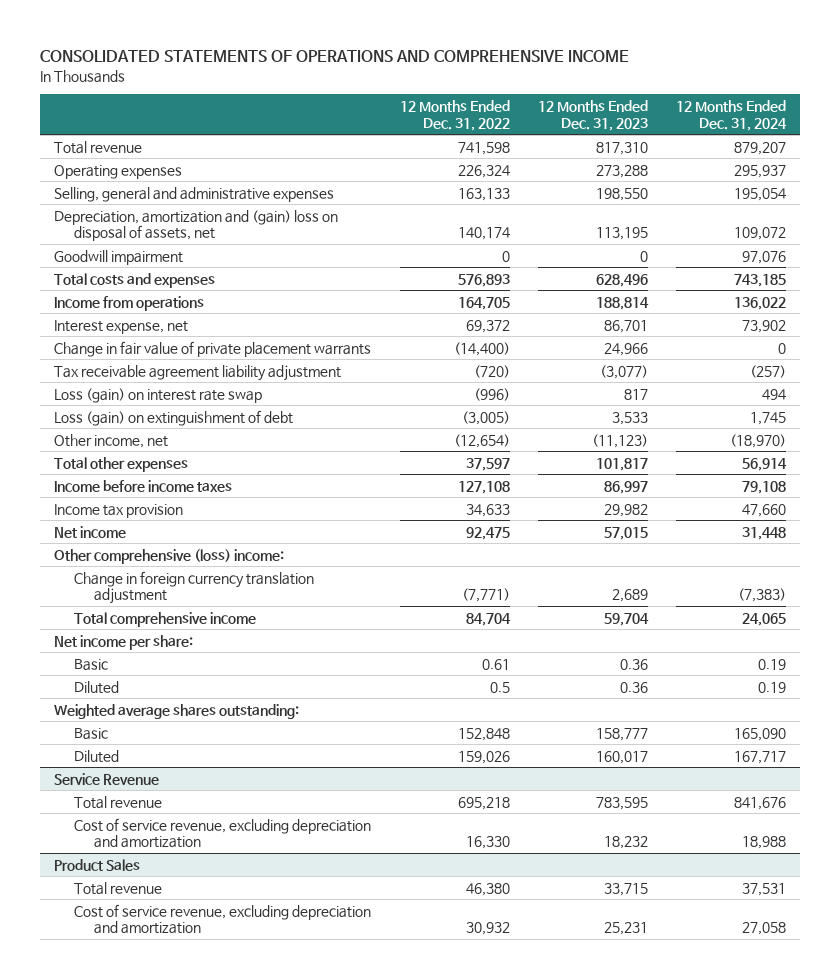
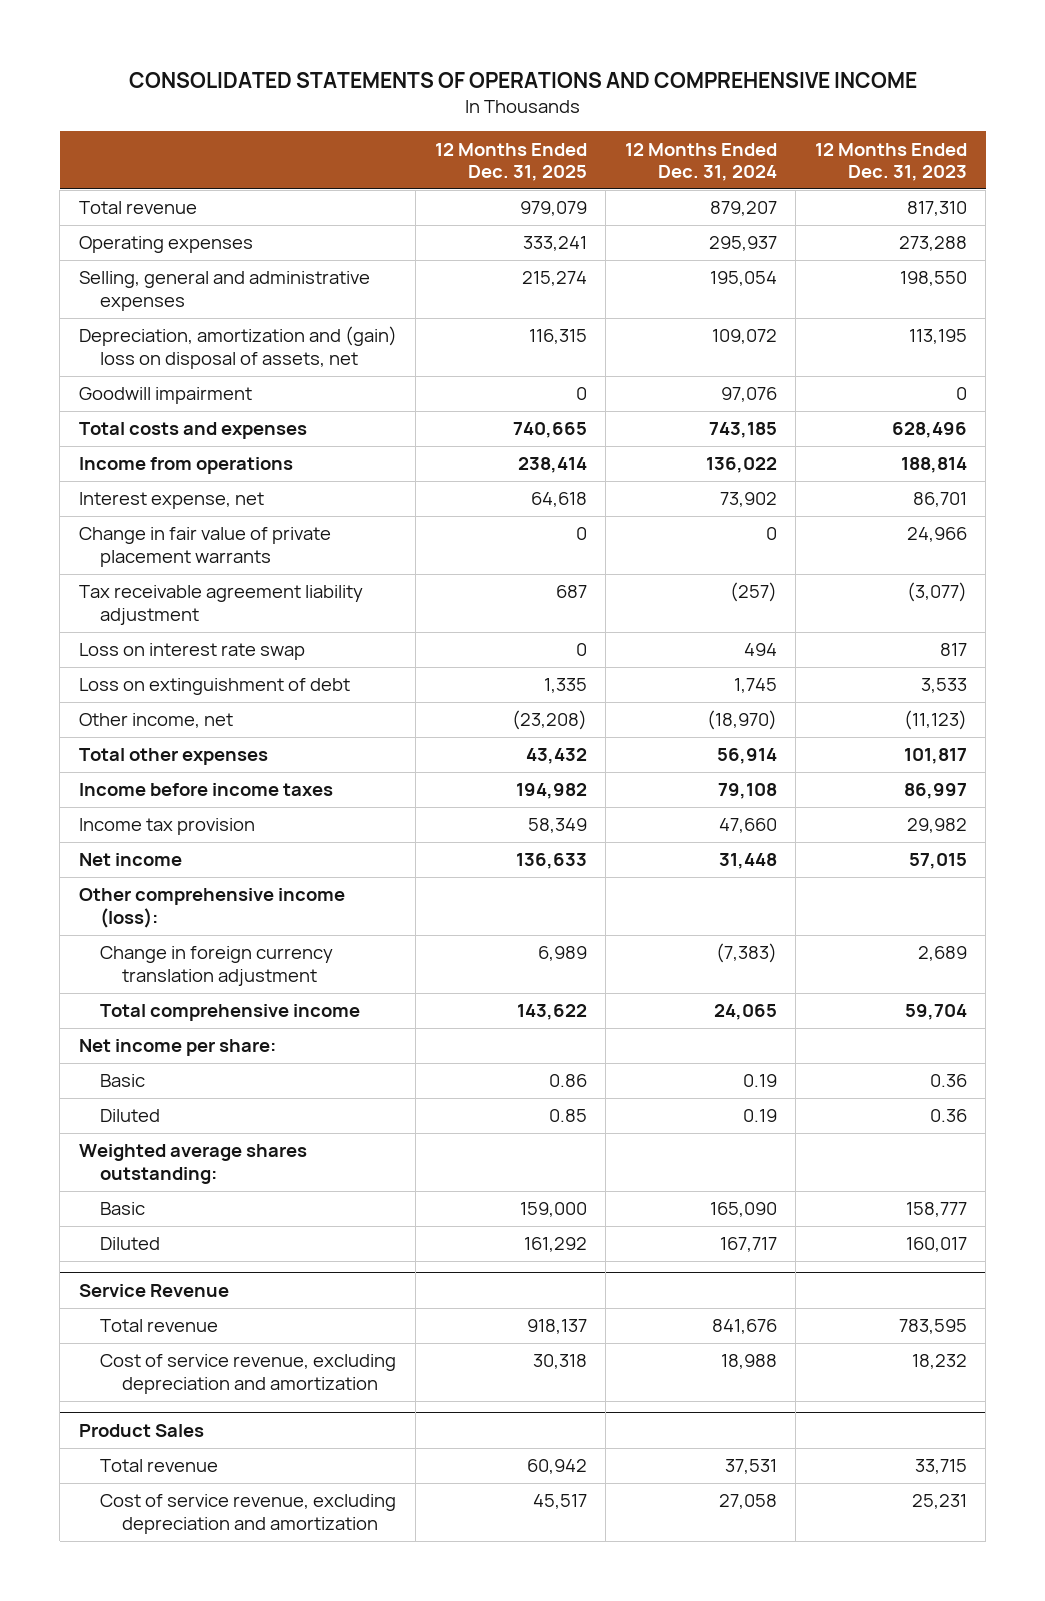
- | 12 Months Ended Dec. 31, 2022 | 12 Months Ended Dec. 31, 2023 | 12 Months Ended Dec. 31, 2024
+ | 12 Months Ended Dec. 31, 2025 | 12 Months Ended Dec. 31, 2024 | 12 Months Ended Dec. 31, 2023
- Loss (gain) on interest rate swap | (996) | 817 | 494
- Loss (gain) on extinguishment of debt | (3,005) | 3,533 | 1,745
+ Loss on interest rate swap | 0 | 494 | 817
+ Loss on extinguishment of debt | 1,335 | 1,745 | 3,533
- Other comprehensive (loss) income:
+ Other comprehensive income (loss):

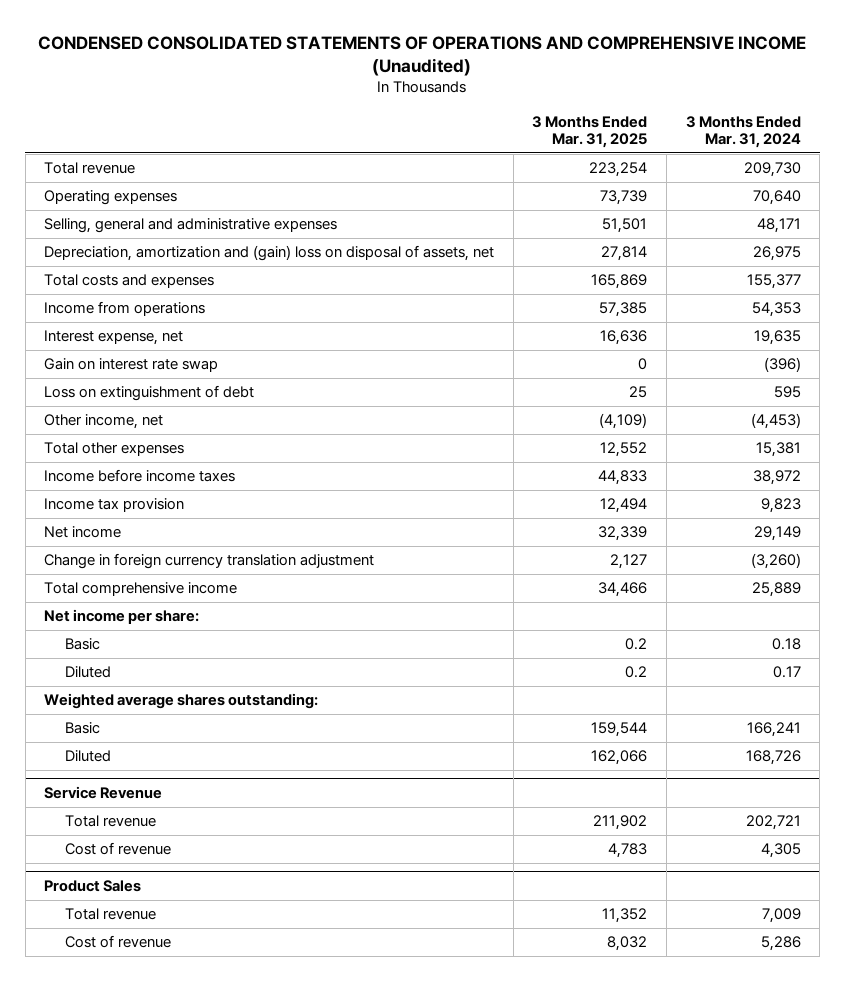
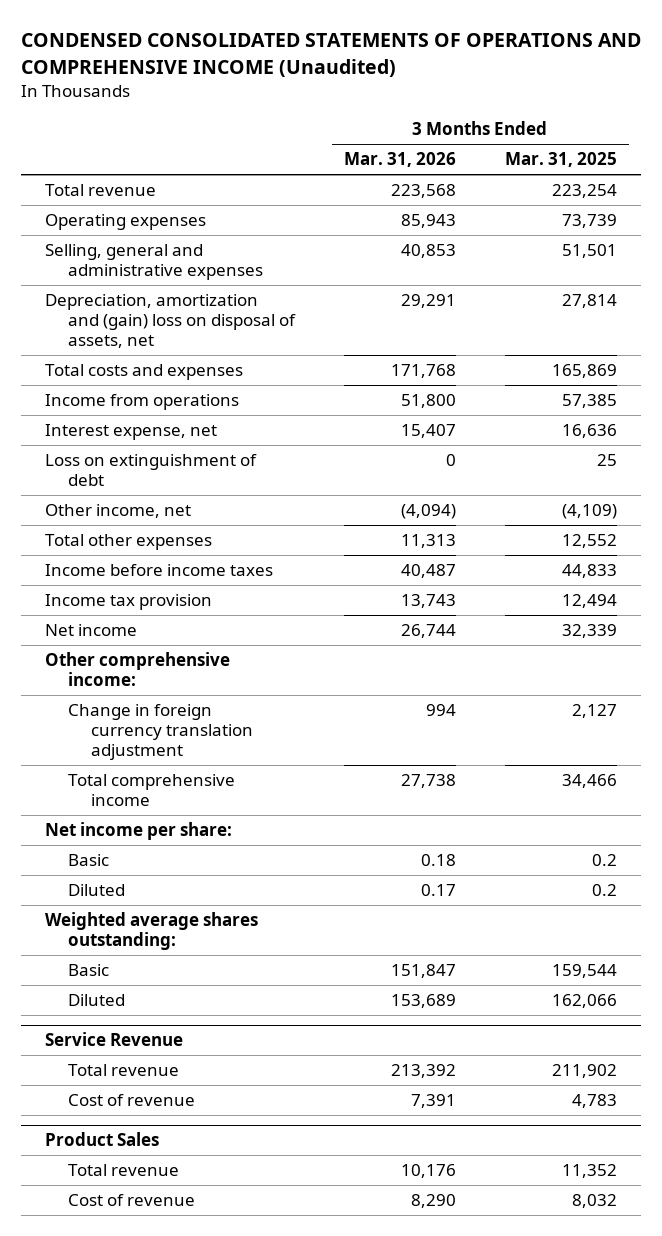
- | 3 Months Ended Mar. 31, 2025 | 3 Months Ended Mar. 31, 2024
+ | 3 Months Ended Mar. 31, 2026 | 3 Months Ended Mar. 31, 2025
- Gain on interest rate swap | 0 | (396)
+ Other comprehensive income:

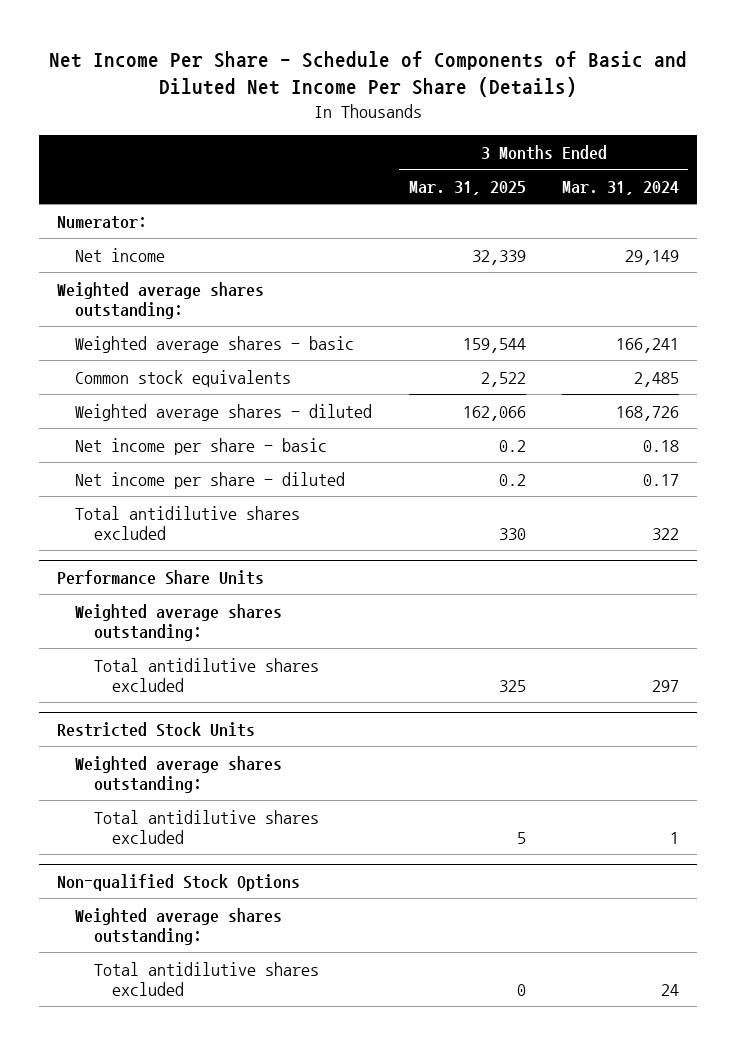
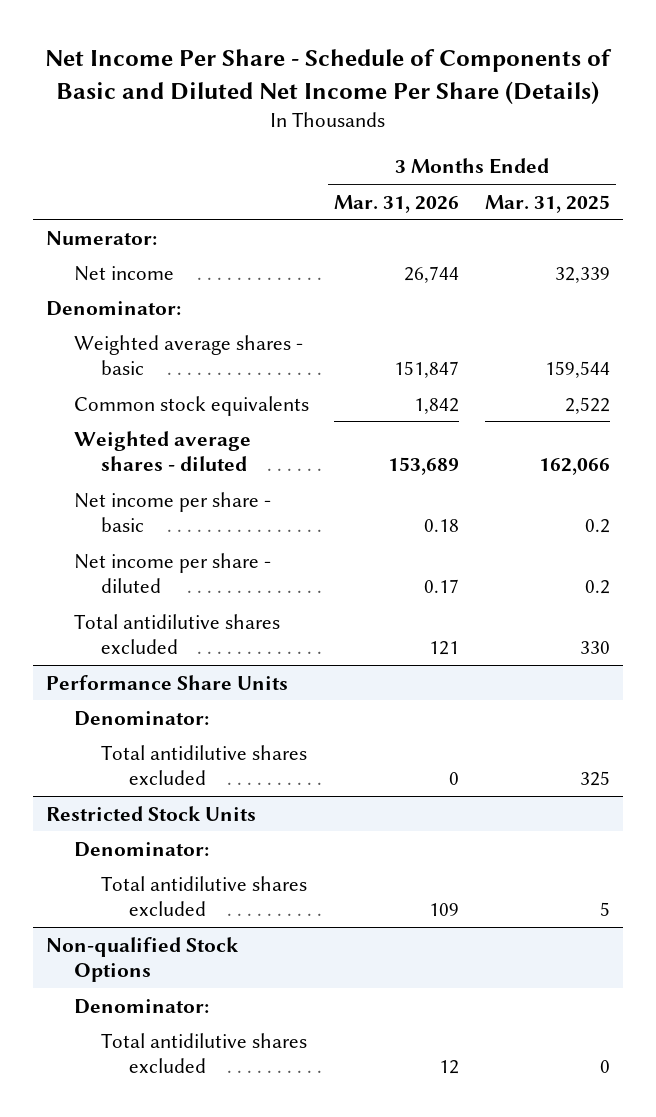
- | 3 Months Ended Mar. 31, 2025 | 3 Months Ended Mar. 31, 2024
+ | 3 Months Ended Mar. 31, 2026 | 3 Months Ended Mar. 31, 2025
- Weighted average shares outstanding:
+ Denominator:
@ Performance Share Units
- Weighted average shares outstanding:
+ Denominator:
@ Restricted Stock Units
- Weighted average shares outstanding:
+ Denominator:
@ Non-qualified Stock Options
- Weighted average shares outstanding:
+ Denominator:

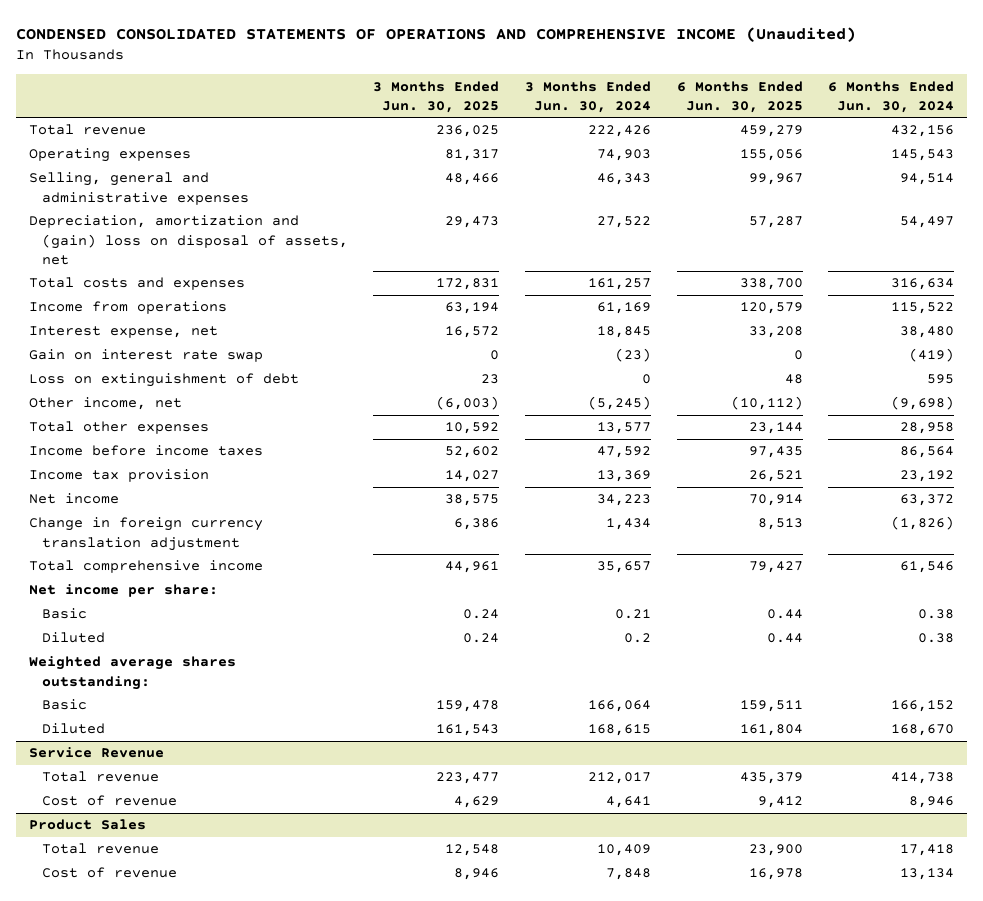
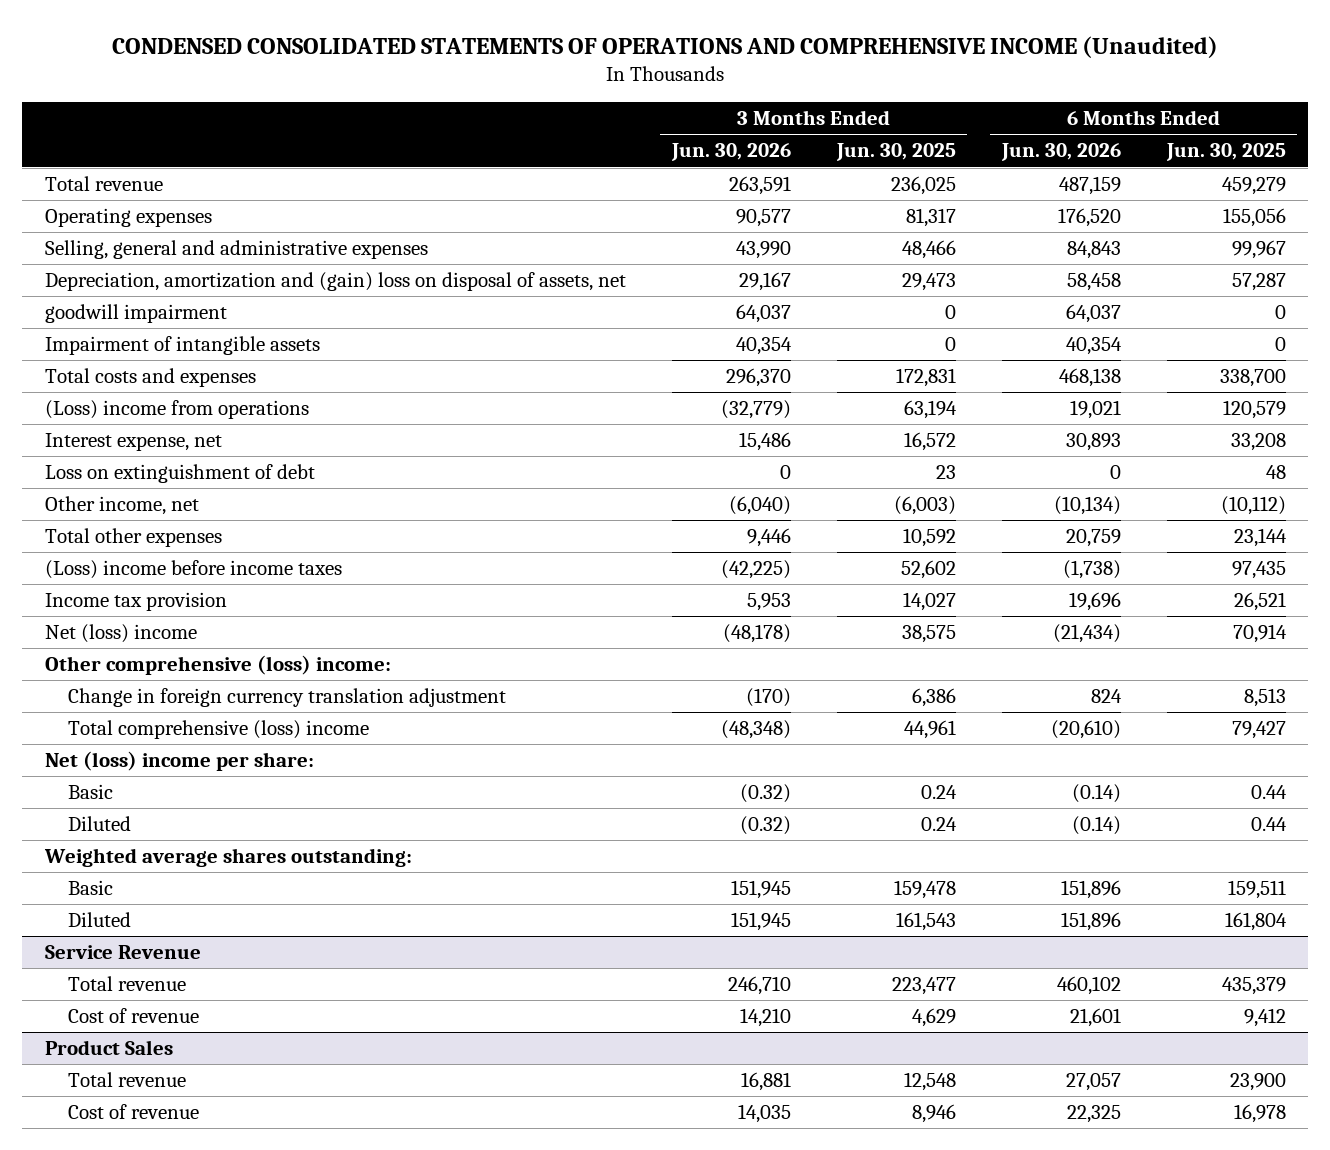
- | 3 Months Ended Jun. 30, 2025 | 3 Months Ended Jun. 30, 2024 | 6 Months Ended Jun. 30, 2025 | 6 Months Ended Jun. 30, 2024
+ | 3 Months Ended Jun. 30, 2026 | 3 Months Ended Jun. 30, 2025 | 6 Months Ended Jun. 30, 2026 | 6 Months Ended Jun. 30, 2025
+ goodwill impairment | 64,037 | 0 | 64,037 | 0
+ Impairment of intangible assets | 40,354 | 0 | 40,354 | 0
- Income from operations | 63,194 | 61,169 | 120,579 | 115,522
+ (Loss) income from operations | (32,779) | 63,194 | 19,021 | 120,579
- Gain on interest rate swap | 0 | (23) | 0 | (419)
- Income before income taxes | 52,602 | 47,592 | 97,435 | 86,564
+ (Loss) income before income taxes | (42,225) | 52,602 | (1,738) | 97,435
- Net income | 38,575 | 34,223 | 70,914 | 63,372
+ Net (loss) income | (48,178) | 38,575 | (21,434) | 70,914
+ Other comprehensive (loss) income:
- Total comprehensive income | 44,961 | 35,657 | 79,427 | 61,546
- Net income per share:
+ Total comprehensive (loss) income | (48,348) | 44,961 | (20,610) | 79,427
+ Net (loss) income per share:

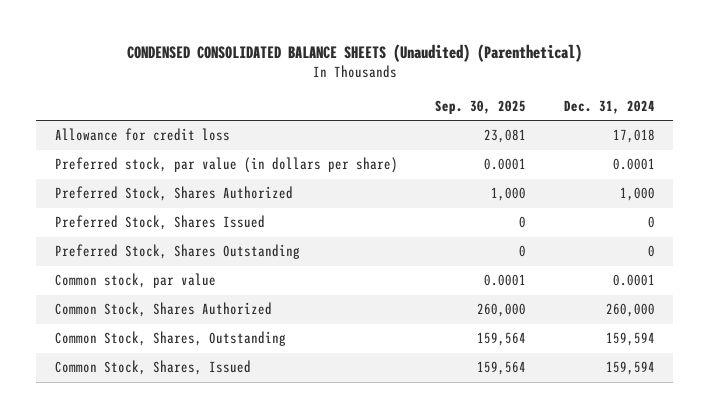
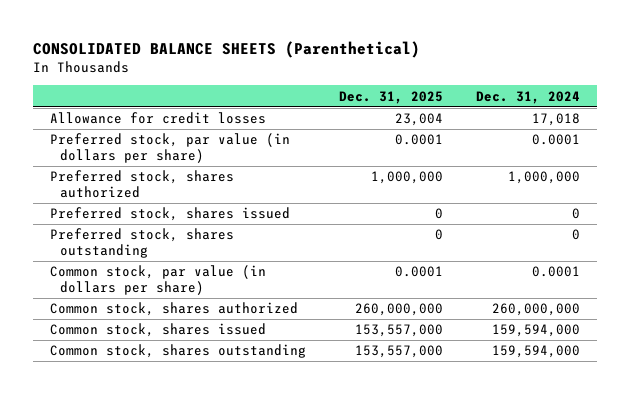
- CONDENSED CONSOLIDATED BALANCE SHEETS (Unaudited) (Parenthetical)
+ CONSOLIDATED BALANCE SHEETS (Parenthetical)
- | Sep. 30, 2025 | Dec. 31, 2024
+ | Dec. 31, 2025 | Dec. 31, 2024
- Allowance for credit loss | 23,081 | 17,018
+ Allowance for credit losses | 23,004 | 17,018
- Preferred Stock, Shares Authorized | 1,000 | 1,000
- Preferred Stock, Shares Issued | 0 | 0
- Preferred Stock, Shares Outstanding | 0 | 0
- Common stock, par value | 0.0001 | 0.0001
- Common Stock, Shares Authorized | 260,000 | 260,000
- Common Stock, Shares, Outstanding | 159,564 | 159,594
- Common Stock, Shares, Issued | 159,564 | 159,594
+ Preferred stock, shares authorized | 1,000,000 | 1,000,000
+ Preferred stock, shares issued | 0 | 0
+ Preferred stock, shares outstanding | 0 | 0
+ Common stock, par value (in dollars per share) | 0.0001 | 0.0001
+ Common stock, shares authorized | 260,000,000 | 260,000,000
+ Common stock, shares issued | 153,557,000 | 159,594,000
+ Common stock, shares outstanding | 153,557,000 | 159,594,000

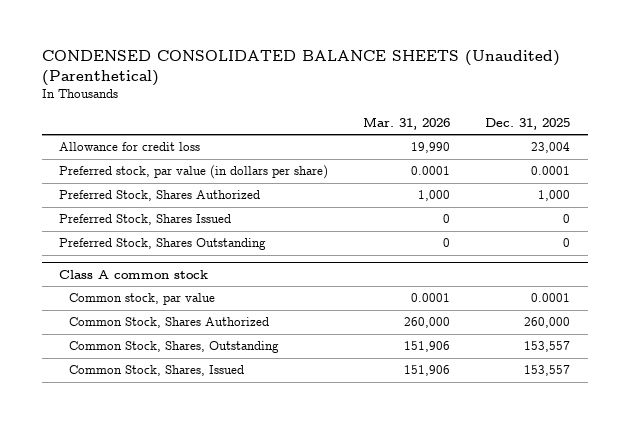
- CONSOLIDATED BALANCE SHEETS (Parenthetical)
+ CONDENSED CONSOLIDATED BALANCE SHEETS (Unaudited) (Parenthetical)
- | Dec. 31, 2025 | Dec. 31, 2024
+ | Mar. 31, 2026 | Dec. 31, 2025
- Allowance for credit losses | 23,004 | 17,018
+ Allowance for credit loss | 19,990 | 23,004
- Preferred stock, shares authorized | 1,000,000 | 1,000,000
- Preferred stock, shares issued | 0 | 0
- Preferred stock, shares outstanding | 0 | 0
- Common stock, par value (in dollars per share) | 0.0001 | 0.0001
- Common stock, shares authorized | 260,000,000 | 260,000,000
- Common stock, shares issued | 153,557,000 | 159,594,000
- Common stock, shares outstanding | 153,557,000 | 159,594,000
+ Preferred Stock, Shares Authorized | 1,000 | 1,000
+ Preferred Stock, Shares Issued | 0 | 0
+ Preferred Stock, Shares Outstanding | 0 | 0
+ Class A common stock
+ Common stock, par value | 0.0001 | 0.0001
+ Common Stock, Shares Authorized | 260,000 | 260,000
+ Common Stock, Shares, Outstanding | 151,906 | 153,557
+ Common Stock, Shares, Issued | 151,906 | 153,557

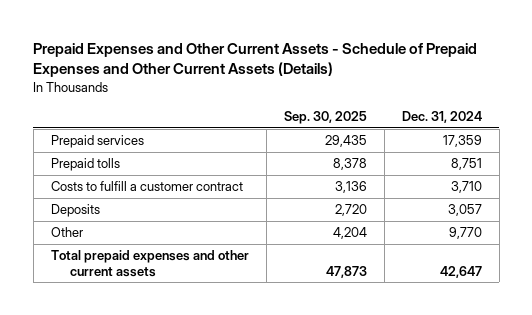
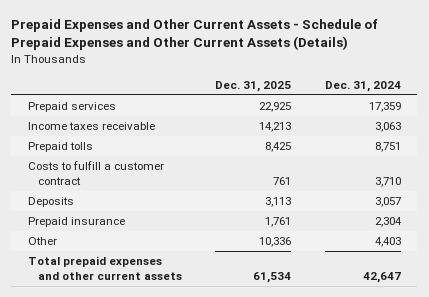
- | Sep. 30, 2025 | Dec. 31, 2024
+ | Dec. 31, 2025 | Dec. 31, 2024
+ Income taxes receivable | 14,213 | 3,063
- Other | 4,204 | 9,770
+ Prepaid insurance | 1,761 | 2,304
+ Other | 10,336 | 4,403

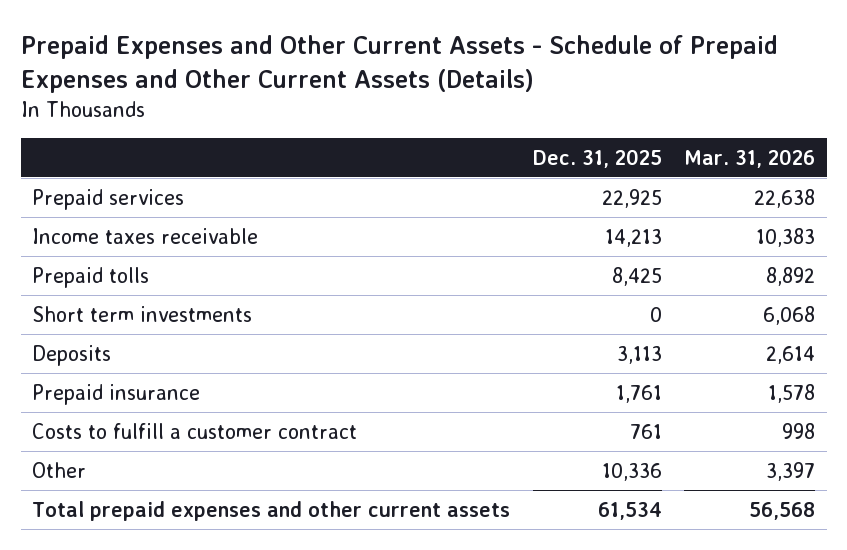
- | Dec. 31, 2025 | Dec. 31, 2024
+ | Dec. 31, 2025 | Mar. 31, 2026
+ Short term investments | 0 | 6,068
moved down: Costs to fulfill a customer contract | 761 | 998

